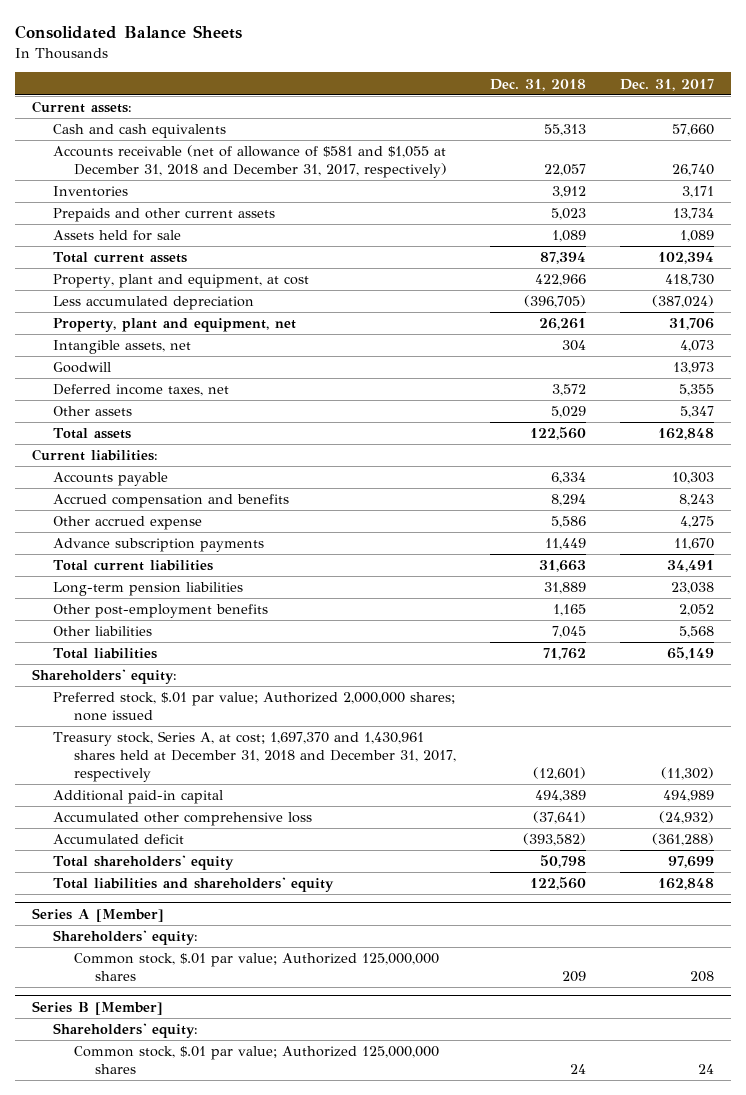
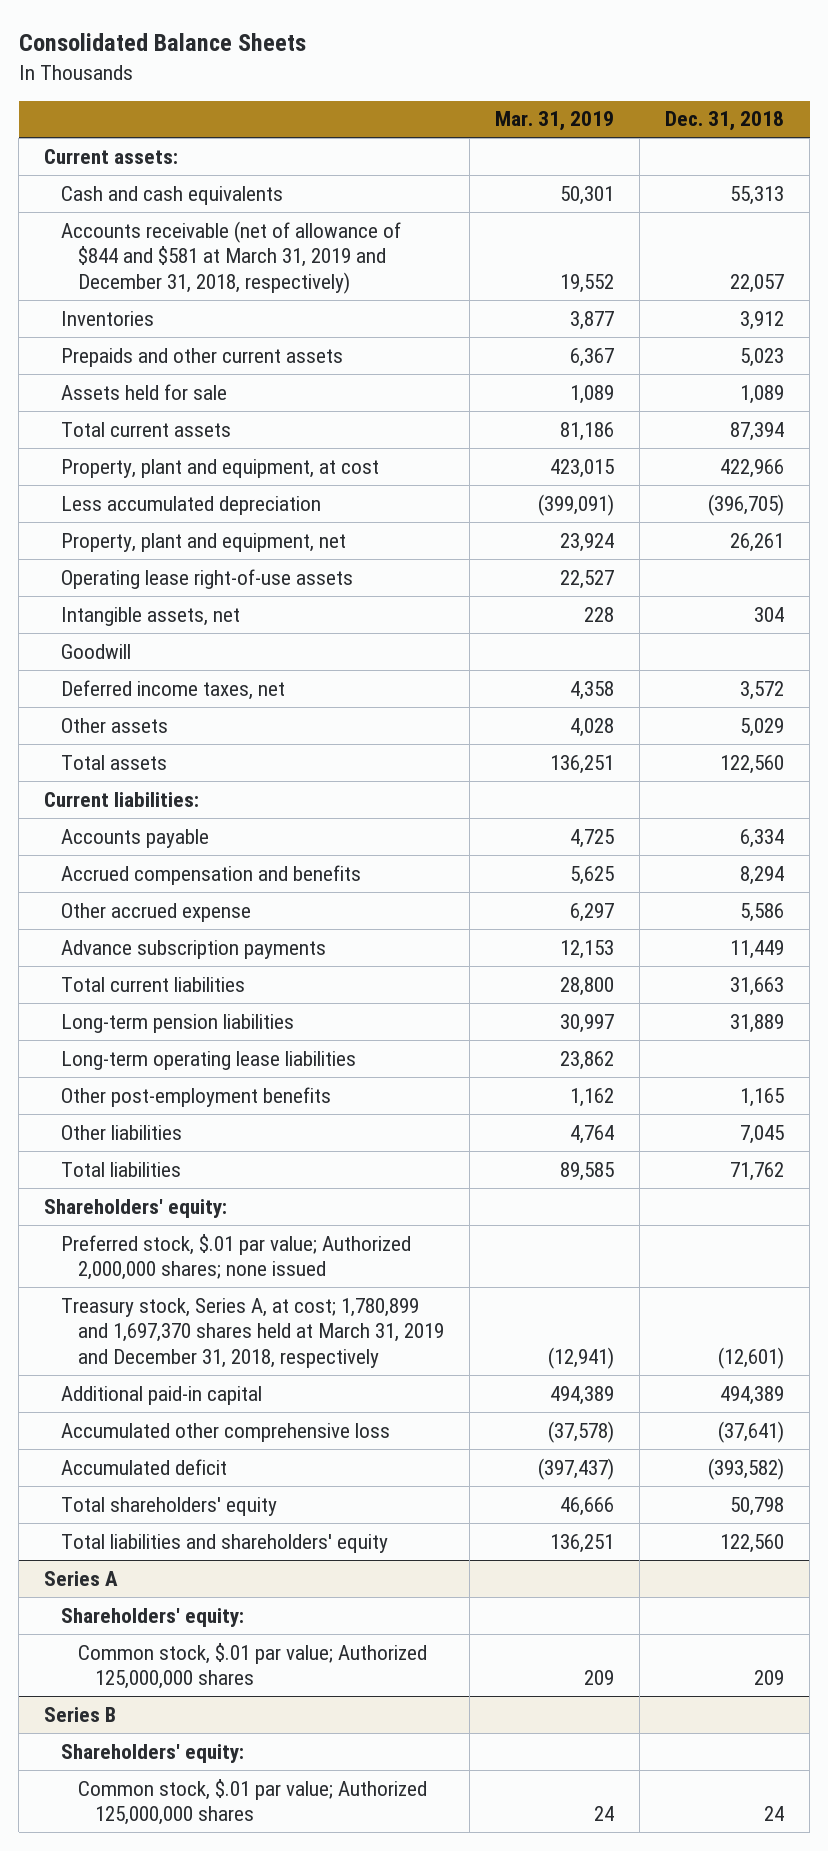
- | Dec. 31, 2018 | Dec. 31, 2017
+ | Mar. 31, 2019 | Dec. 31, 2018
- Accounts receivable (net of allowance of $581 and $1,055 at December 31, 2018 and December 31, 2017, respectively) | 22,057 | 26,740
+ Accounts receivable (net of allowance of $844 and $581 at March 31, 2019 and December 31, 2018, respectively) | 19,552 | 22,057
+ Operating lease right-of-use assets | 22,527 |
+ Long-term operating lease liabilities | 23,862 |
- Treasury stock, Series A, at cost; 1,697,370 and 1,430,961 shares held at December 31, 2018 and December 31, 2017, respectively | (12,601) | (11,302)
+ Treasury stock, Series A, at cost; 1,780,899 and 1,697,370 shares held at March 31, 2019 and December 31, 2018, respectively | (12,941) | (12,601)
- Series A [Member]
+ Series A
- Series B [Member]
+ Series B

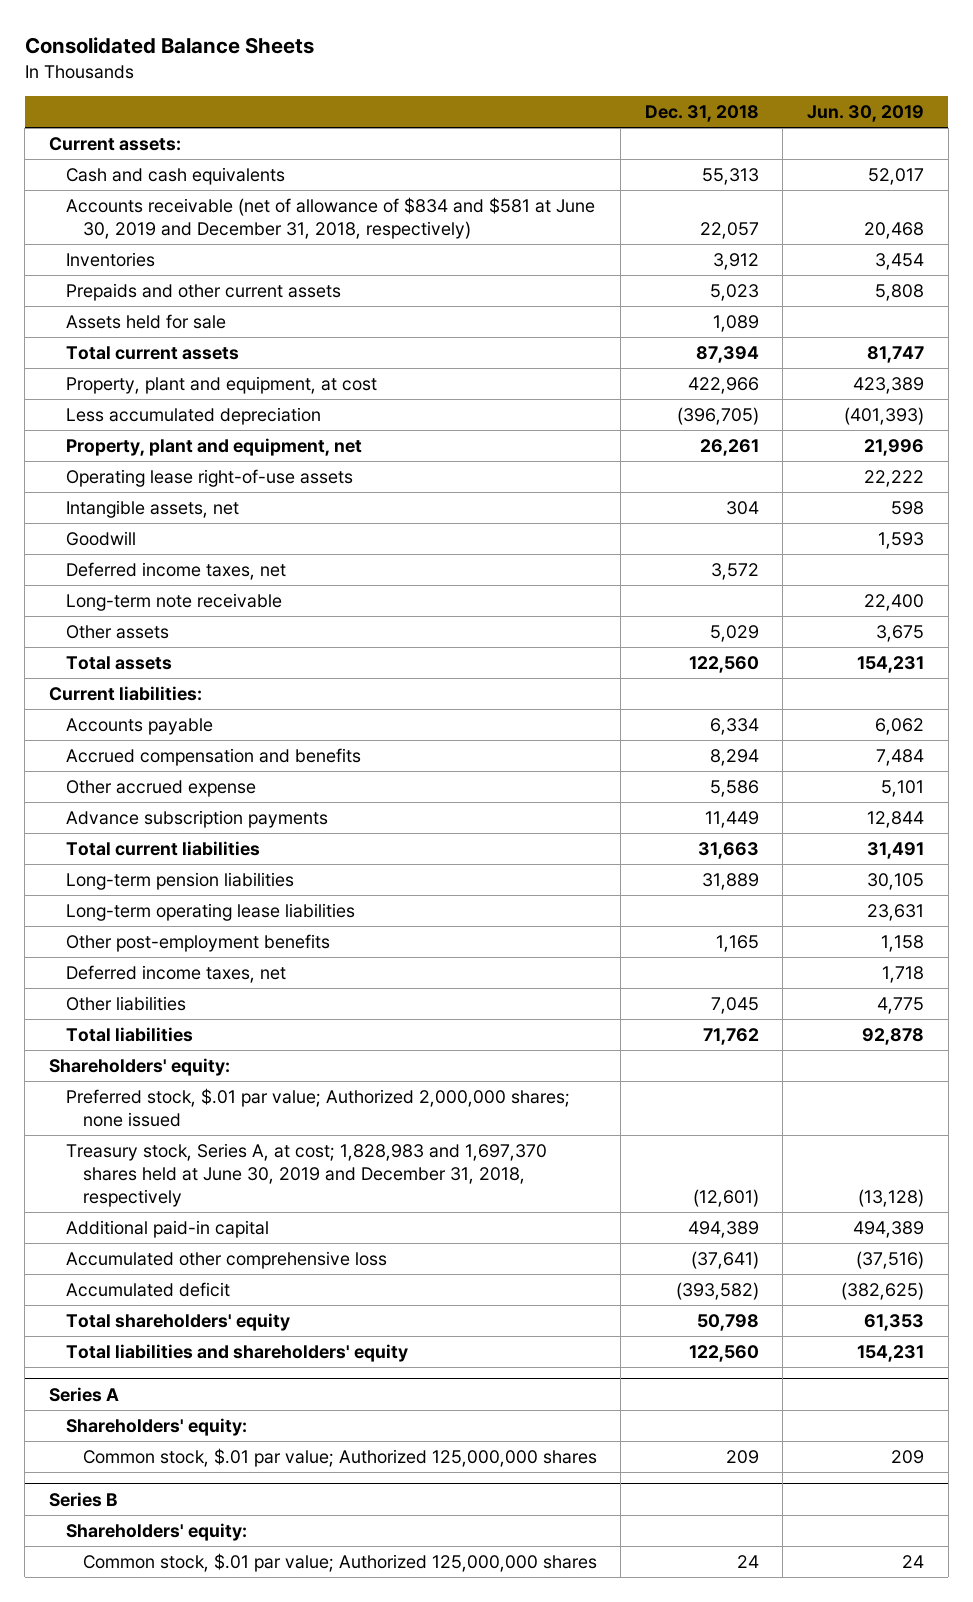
- | Mar. 31, 2019 | Dec. 31, 2018
+ | Dec. 31, 2018 | Jun. 30, 2019
- Accounts receivable (net of allowance of $844 and $581 at March 31, 2019 and December 31, 2018, respectively) | 19,552 | 22,057
+ Accounts receivable (net of allowance of $834 and $581 at June 30, 2019 and December 31, 2018, respectively) | 22,057 | 20,468
+ Long-term note receivable | | 22,400
+ Deferred income taxes, net | | 1,718
- Treasury stock, Series A, at cost; 1,780,899 and 1,697,370 shares held at March 31, 2019 and December 31, 2018, respectively | (12,941) | (12,601)
+ Treasury stock, Series A, at cost; 1,828,983 and 1,697,370 shares held at June 30, 2019 and December 31, 2018, respectively | (12,601) | (13,128)

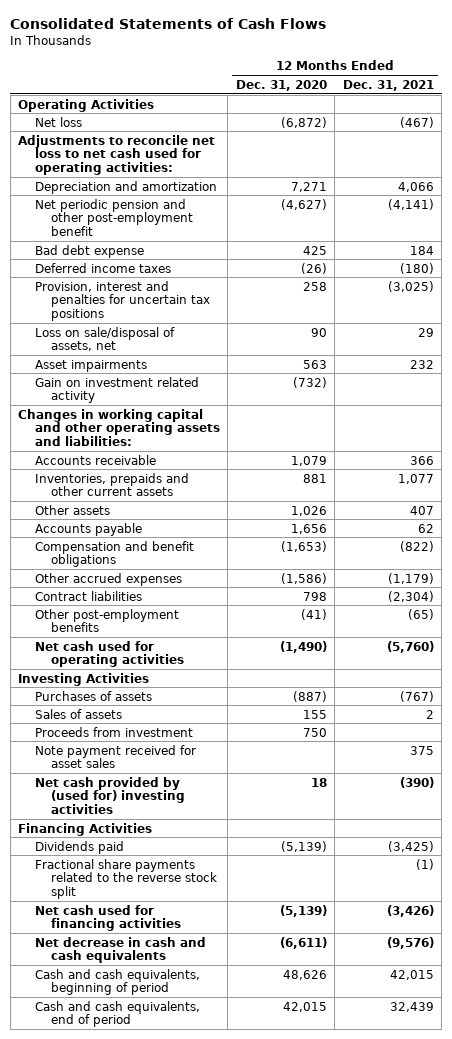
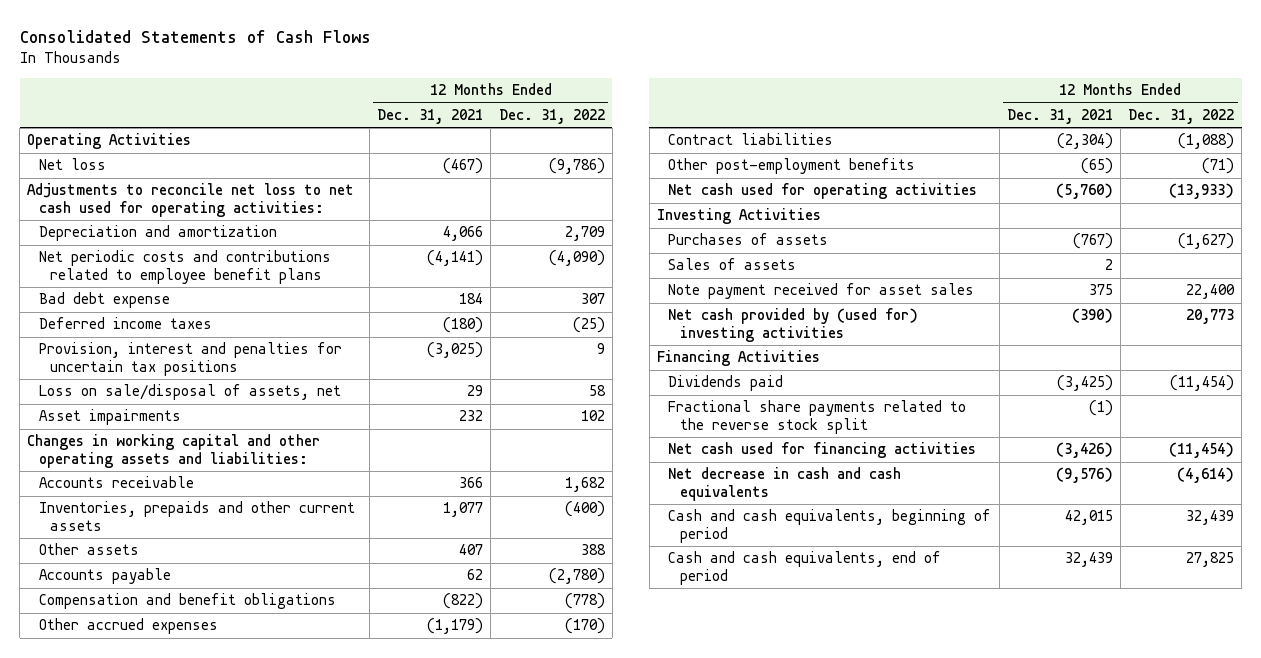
- | 12 Months Ended Dec. 31, 2020 | 12 Months Ended Dec. 31, 2021
+ | 12 Months Ended Dec. 31, 2021 | 12 Months Ended Dec. 31, 2022
- Net periodic pension and other post-employment benefit | (4,627) | (4,141)
+ Net periodic costs and contributions related to employee benefit plans | (4,141) | (4,090)
- Gain on investment related activity | (732) |
- Proceeds from investment | 750 |

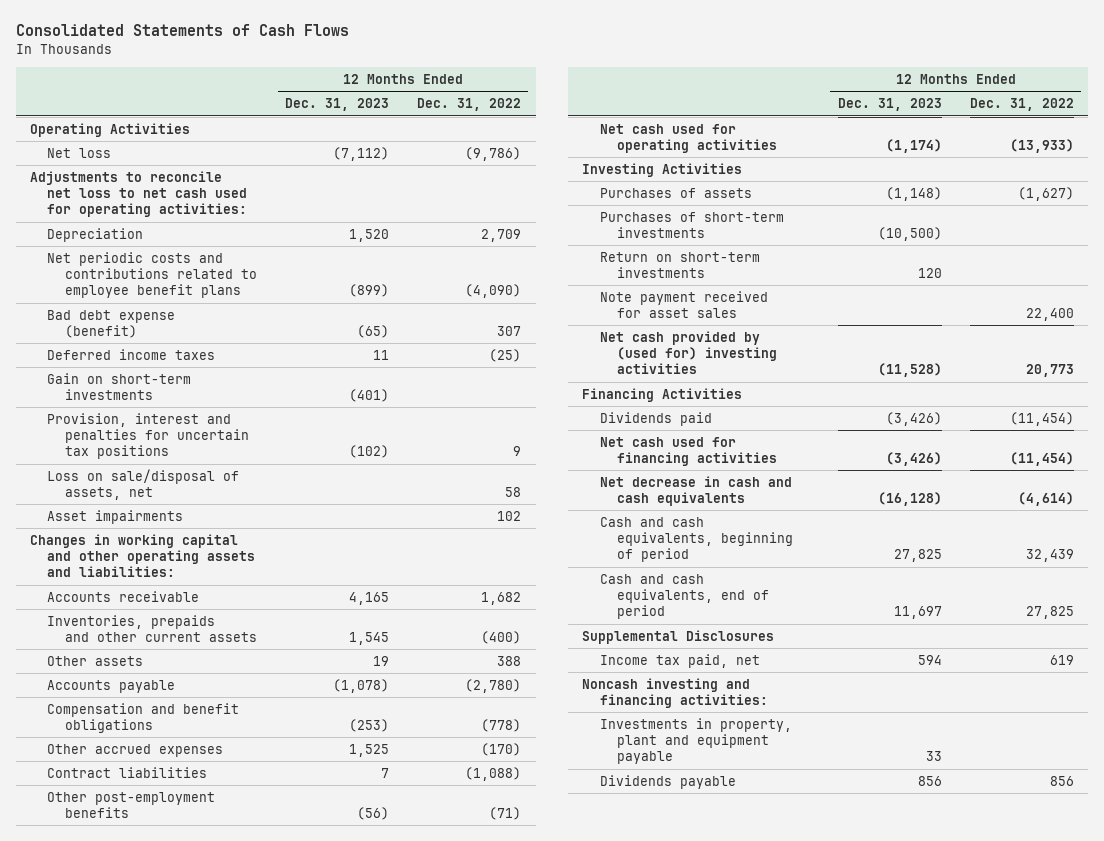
- | 12 Months Ended Dec. 31, 2021 | 12 Months Ended Dec. 31, 2022
+ | 12 Months Ended Dec. 31, 2023 | 12 Months Ended Dec. 31, 2022
- Depreciation and amortization | 4,066 | 2,709
+ Depreciation | 1,520 | 2,709
- Bad debt expense | 184 | 307
+ Bad debt expense (benefit) | (65) | 307
+ Gain on short-term investments | (401) |
- Sales of assets | 2 |
+ Purchases of short-term investments | (10,500) |
+ Return on short-term investments | 120 |
- Fractional share payments related to the reverse stock split | (1) |
+ Supplemental Disclosures
+ Income tax paid, net | 594 | 619
+ Noncash investing and financing activities:
+ Investments in property, plant and equipment payable | 33 |
+ Dividends payable | 856 | 856

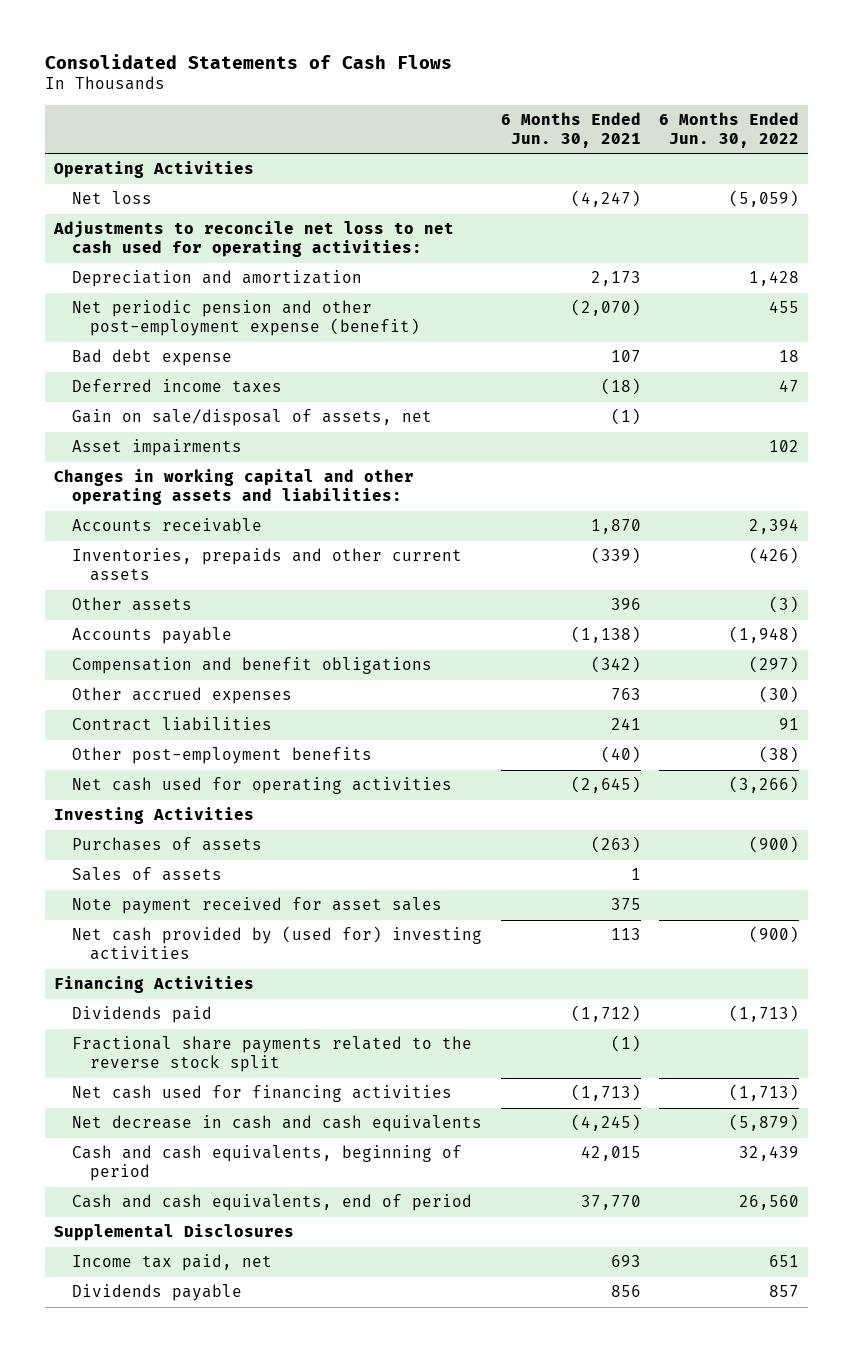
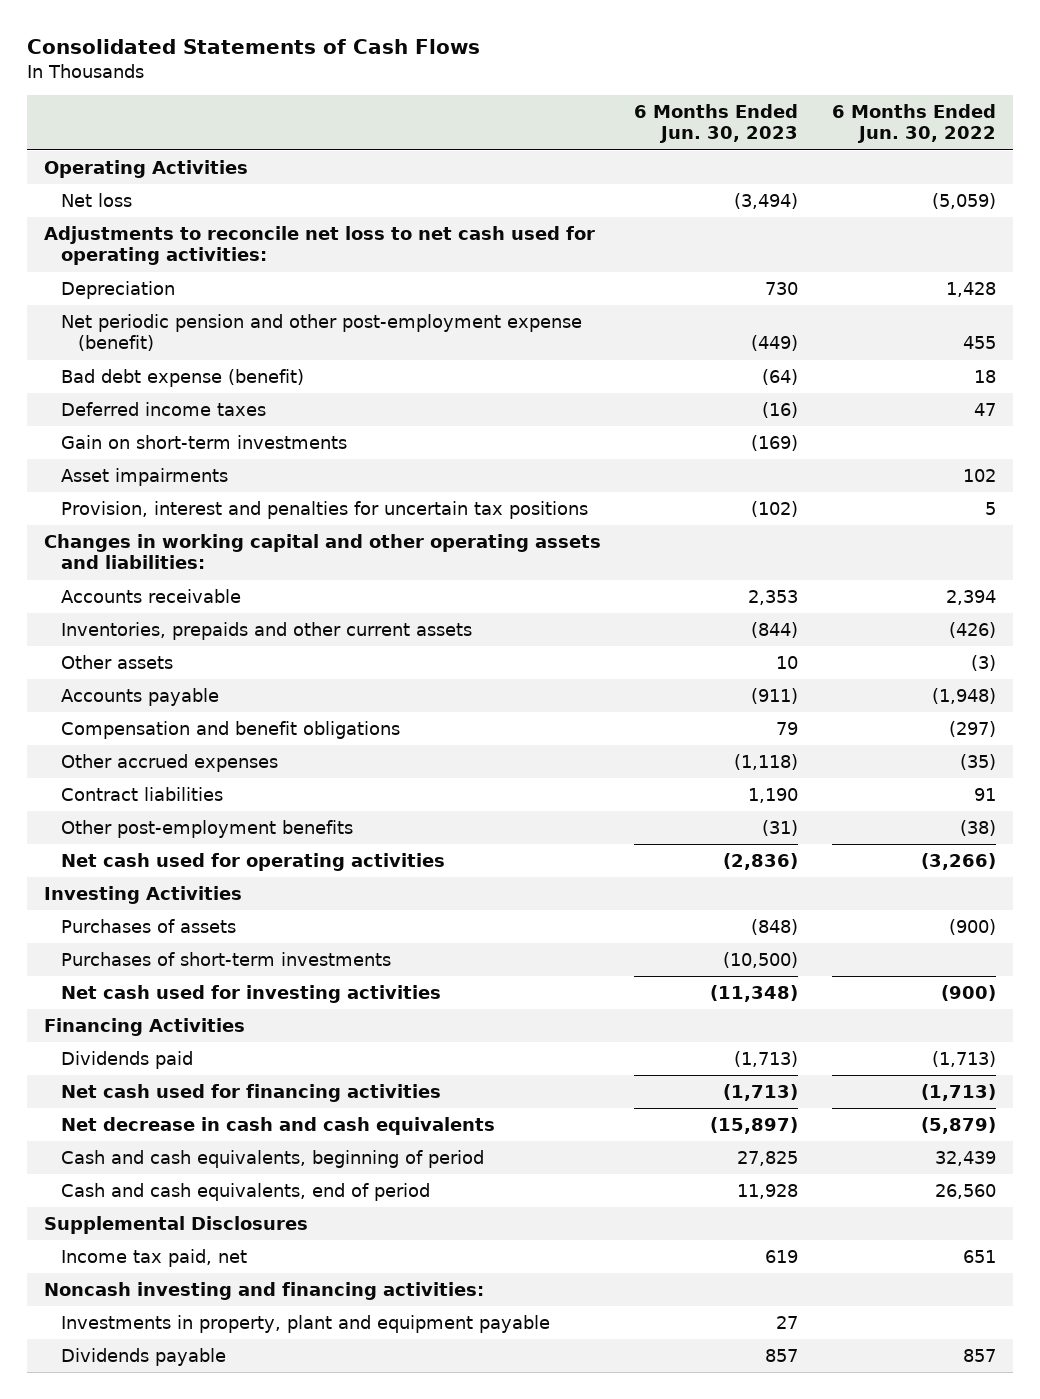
- | 6 Months Ended Jun. 30, 2021 | 6 Months Ended Jun. 30, 2022
+ | 6 Months Ended Jun. 30, 2023 | 6 Months Ended Jun. 30, 2022
- Depreciation and amortization | 2,173 | 1,428
+ Depreciation | 730 | 1,428
- Bad debt expense | 107 | 18
+ Bad debt expense (benefit) | (64) | 18
- Gain on sale/disposal of assets, net | (1) |
+ Gain on short-term investments | (169) |
+ Provision, interest and penalties for uncertain tax positions | (102) | 5
- Other accrued expenses | 763 | (30)
+ Other accrued expenses | (1,118) | (35)
- Sales of assets | 1 |
- Note payment received for asset sales | 375 |
- Net cash provided by (used for) investing activities | 113 | (900)
+ Purchases of short-term investments | (10,500) |
+ Net cash used for investing activities | (11,348) | (900)
- Fractional share payments related to the reverse stock split | (1) |
+ Noncash investing and financing activities:
+ Investments in property, plant and equipment payable | 27 |

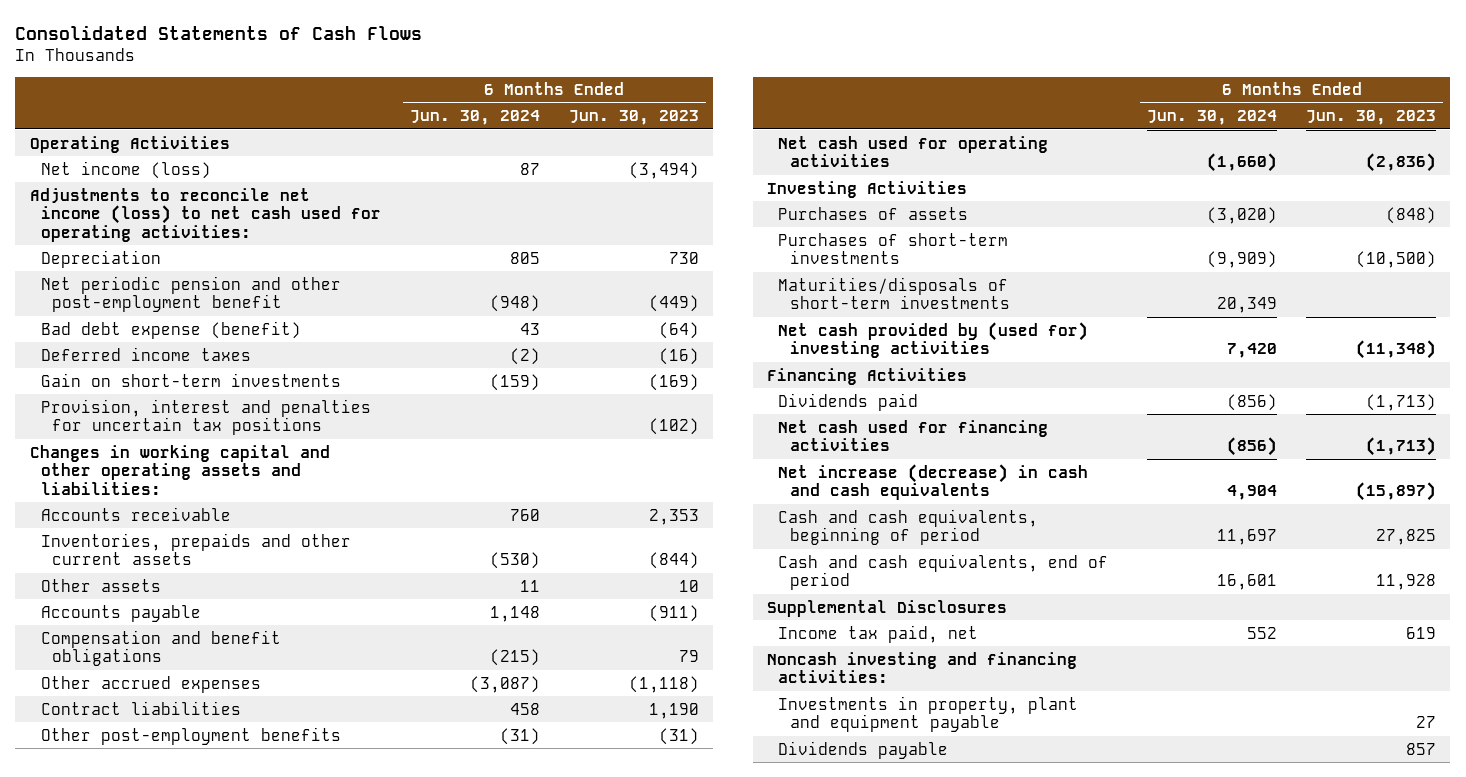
- | 6 Months Ended Jun. 30, 2023 | 6 Months Ended Jun. 30, 2022
+ | 6 Months Ended Jun. 30, 2024 | 6 Months Ended Jun. 30, 2023
- Net loss | (3,494) | (5,059)
- Adjustments to reconcile net loss to net cash used for operating activities:
+ Net income (loss) | 87 | (3,494)
+ Adjustments to reconcile net income (loss) to net cash used for operating activities:
- Net periodic pension and other post-employment expense (benefit) | (449) | 455
+ Net periodic pension and other post-employment benefit | (948) | (449)
- Asset impairments | | 102
- Net cash used for investing activities | (11,348) | (900)
+ Maturities/disposals of short-term investments | 20,349 |
+ Net cash provided by (used for) investing activities | 7,420 | (11,348)
- Net decrease in cash and cash equivalents | (15,897) | (5,879)
+ Net increase (decrease) in cash and cash equivalents | 4,904 | (15,897)

